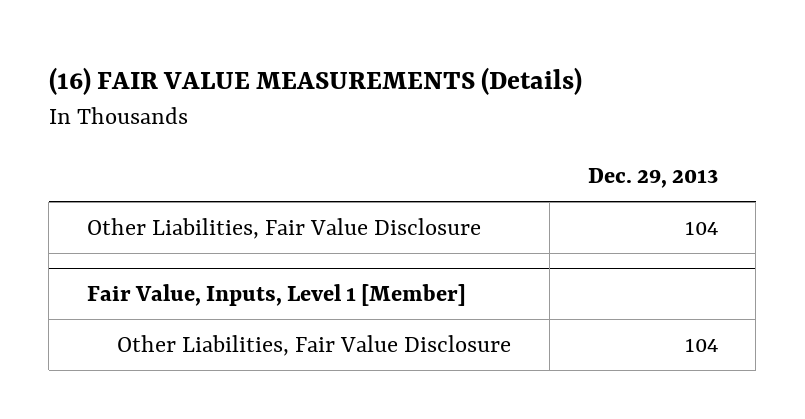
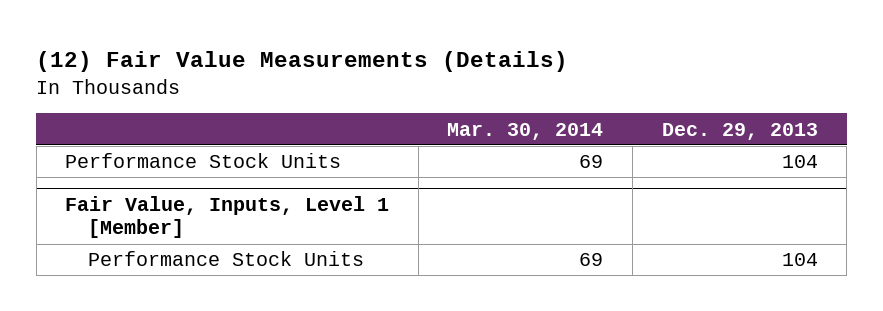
- (16) FAIR VALUE MEASUREMENTS (Details)
+ (12) Fair Value Measurements (Details)
- | Dec. 29, 2013
+ | Mar. 30, 2014 | Dec. 29, 2013
- Other Liabilities, Fair Value Disclosure | 104
+ Performance Stock Units | 69 | 104
@ Fair Value, Inputs, Level 1 [Member]
- Other Liabilities, Fair Value Disclosure | 104
+ Performance Stock Units | 69 | 104

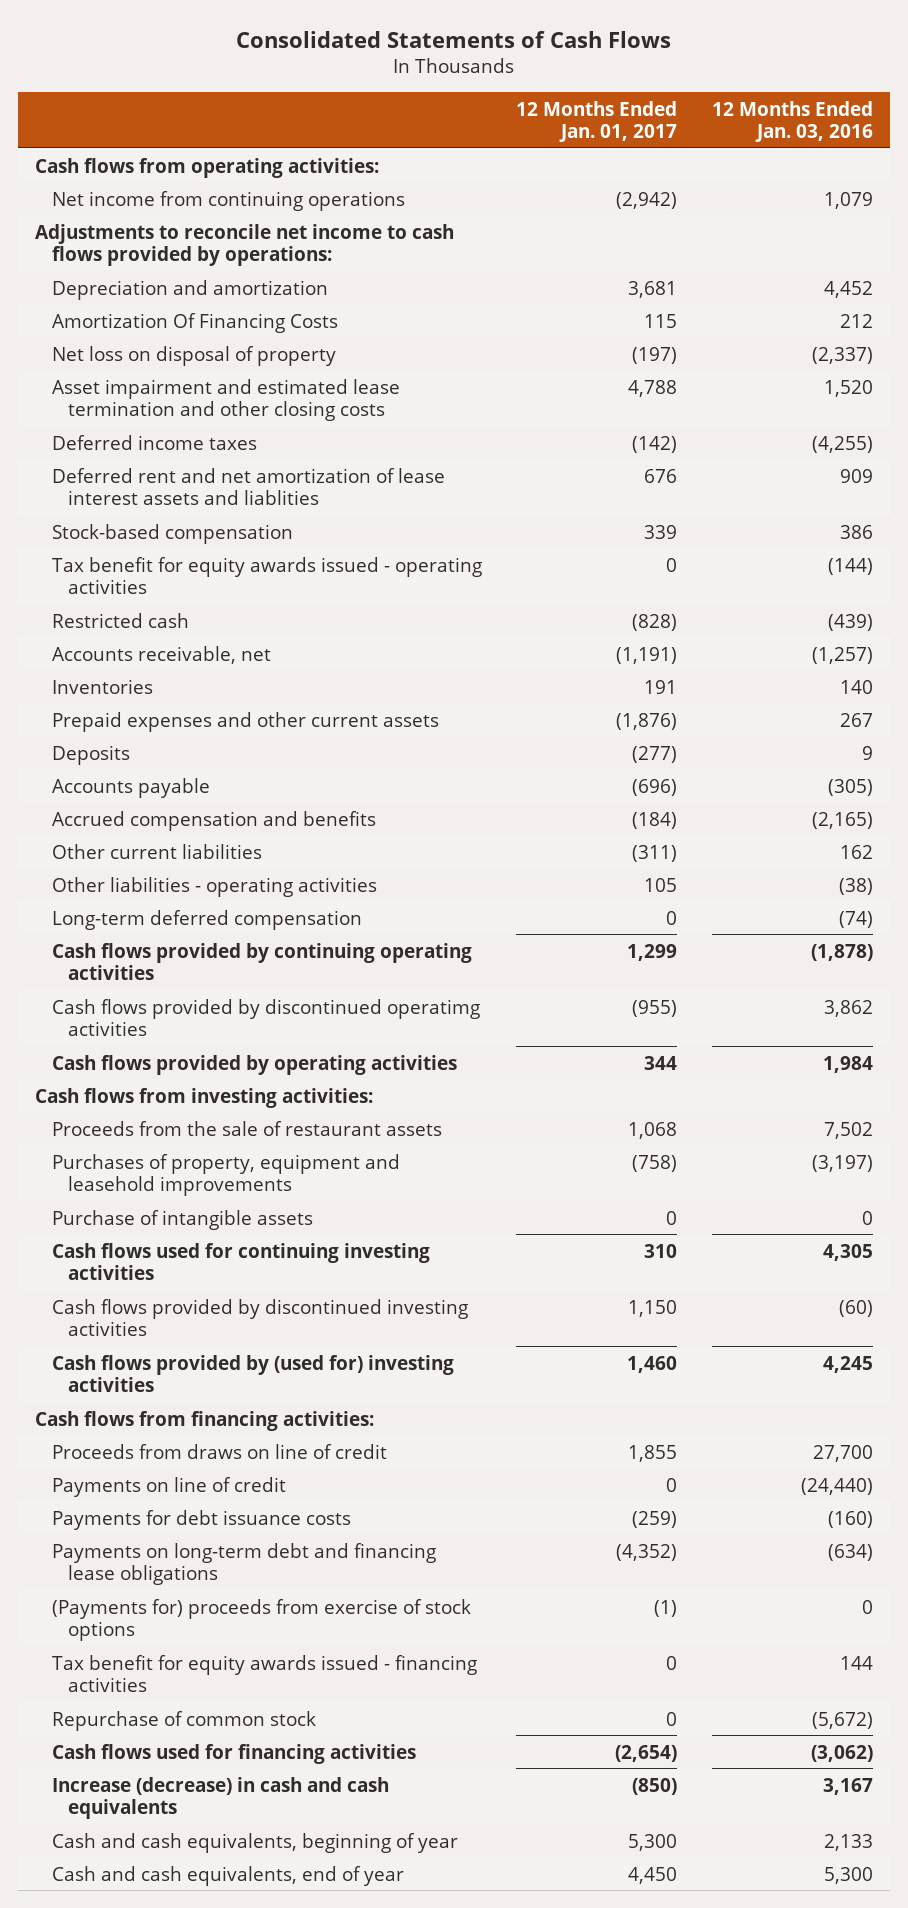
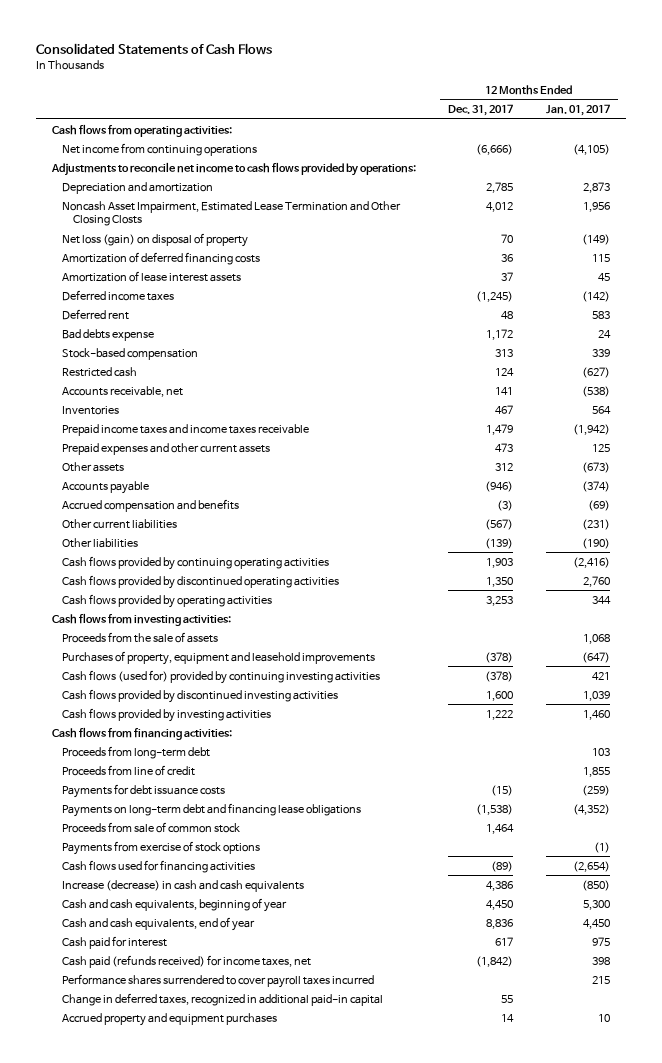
- | 12 Months Ended Jan. 01, 2017 | 12 Months Ended Jan. 03, 2016
+ | 12 Months Ended Dec. 31, 2017 | 12 Months Ended Jan. 01, 2017
- Net income from continuing operations | (2,942) | 1,079
+ Net income from continuing operations | (6,666) | (4,105)
- Depreciation and amortization | 3,681 | 4,452
- Amortization Of Financing Costs | 115 | 212
- Net loss on disposal of property | (197) | (2,337)
- Asset impairment and estimated lease termination and other closing costs | 4,788 | 1,520
+ Depreciation and amortization | 2,785 | 2,873
+ Noncash Asset Impairment, Estimated Lease Termination and Other Closing Closts | 4,012 | 1,956
+ Net loss (gain) on disposal of property | 70 | (149)
+ Amortization of deferred financing costs | 36 | 115
+ Amortization of lease interest assets | 37 | 45
- Deferred rent and net amortization of lease interest assets and liablities | 676 | 909
+ Deferred rent | 48 | 583
+ Bad debts expense | 1,172 | 24
- Tax benefit for equity awards issued - operating activities | 0 | (144)
- Restricted cash | (828) | (439)
- Accounts receivable, net | (1,191) | (1,257)
- Inventories | 191 | 140
- Prepaid expenses and other current assets | (1,876) | 267
- Deposits | (277) | 9
- Accounts payable | (696) | (305)
- Accrued compensation and benefits | (184) | (2,165)
- Other current liabilities | (311) | 162
- Other liabilities - operating activities | 105 | (38)
- Long-term deferred compensation | 0 | (74)
- Cash flows provided by continuing operating activities | 1,299 | (1,878)
- Cash flows provided by discontinued operatimg activities | (955) | 3,862
+ Restricted cash | 124 | (627)
+ Accounts receivable, net | 141 | (538)
+ Inventories | 467 | 564
+ Prepaid income taxes and income taxes receivable | 1,479 | (1,942)
+ Prepaid expenses and other current assets | 473 | 125
+ Other assets | 312 | (673)
+ Accounts payable | (946) | (374)
+ Accrued compensation and benefits | (3) | (69)
+ Other current liabilities | (567) | (231)
+ Other liabilities | (139) | (190)
+ Cash flows provided by continuing operating activities | 1,903 | (2,416)
+ Cash flows provided by discontinued operating activities | 1,350 | 2,760
- Proceeds from the sale of restaurant assets | 1,068 | 7,502
- Purchases of property, equipment and leasehold improvements | (758) | (3,197)
- Purchase of intangible assets | 0 | 0
- Cash flows used for continuing investing activities | 310 | 4,305
- Cash flows provided by discontinued investing activities | 1,150 | (60)
- Cash flows provided by (used for) investing activities | 1,460 | 4,245
+ Proceeds from the sale of assets | | 1,068
+ Purchases of property, equipment and leasehold improvements | (378) | (647)
+ Cash flows (used for) provided by continuing investing activities | (378) | 421
+ Cash flows provided by discontinued investing activities | 1,600 | 1,039
+ Cash flows provided by investing activities | 1,222 | 1,460
- Proceeds from draws on line of credit | 1,855 | 27,700
- Payments on line of credit | 0 | (24,440)
+ Proceeds from long-term debt | | 103
+ Proceeds from line of credit | | 1,855
- (Payments for) proceeds from exercise of stock options | (1) | 0
- Tax benefit for equity awards issued - financing activities | 0 | 144
- Repurchase of common stock | 0 | (5,672)
+ Proceeds from sale of common stock | 1,464 |
+ Payments from exercise of stock options | | (1)
+ Cash paid for interest | 617 | 975
+ Cash paid (refunds received) for income taxes, net | (1,842) | 398
+ Performance shares surrendered to cover payroll taxes incurred | | 215
+ Change in deferred taxes, recognized in additional paid-in capital | 55 |
+ Accrued property and equipment purchases | 14 | 10

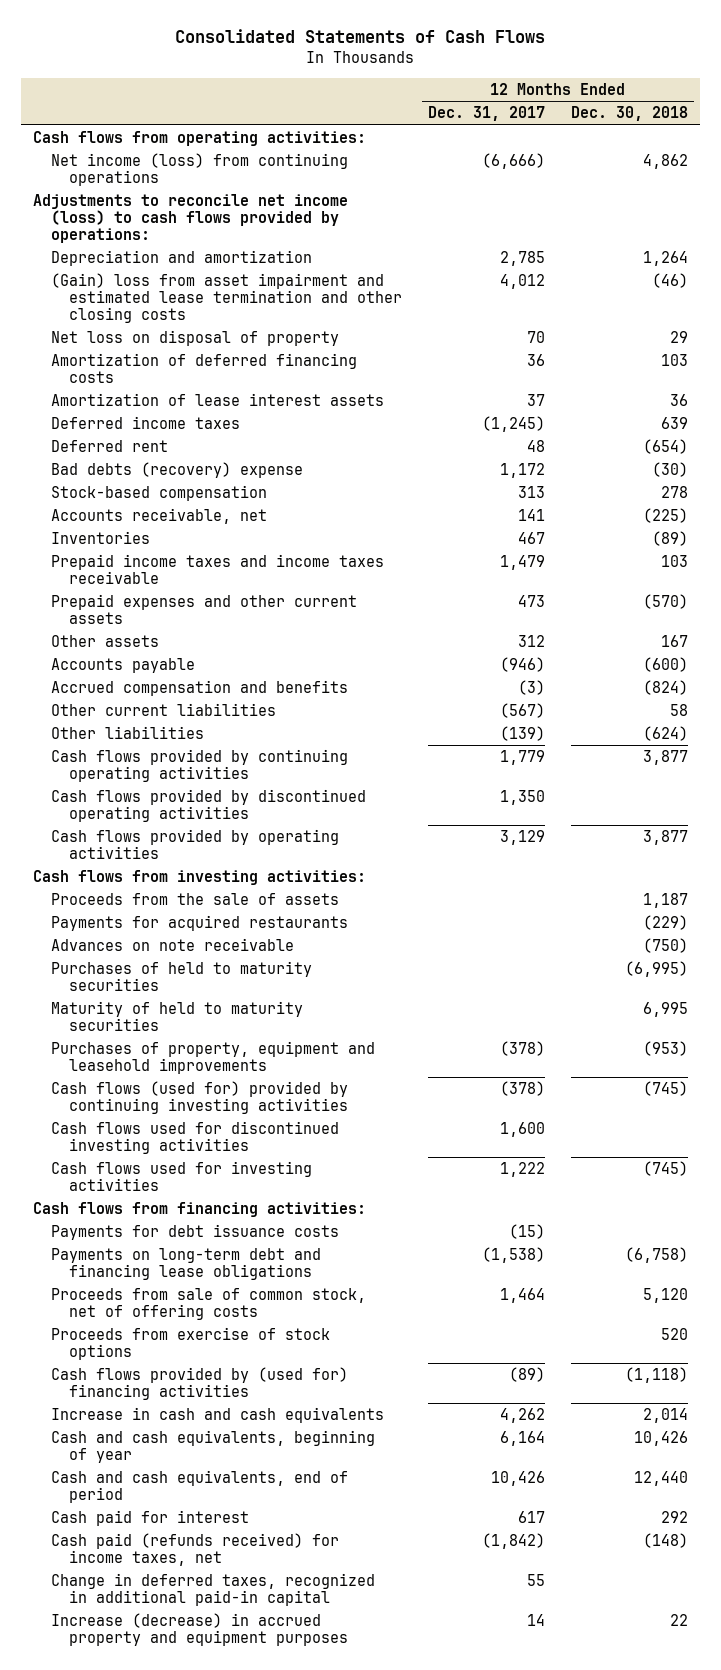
- | 12 Months Ended Dec. 31, 2017 | 12 Months Ended Jan. 01, 2017
+ | 12 Months Ended Dec. 31, 2017 | 12 Months Ended Dec. 30, 2018
- Net income from continuing operations | (6,666) | (4,105)
- Adjustments to reconcile net income to cash flows provided by operations:
+ Net income (loss) from continuing operations | (6,666) | 4,862
+ Adjustments to reconcile net income (loss) to cash flows provided by operations:
- Noncash Asset Impairment, Estimated Lease Termination and Other Closing Closts | 4,012 | 1,956
- Net loss (gain) on disposal of property | 70 | (149)
+ (Gain) loss from asset impairment and estimated lease termination and other closing costs | 4,012 | (46)
+ Net loss on disposal of property | 70 | 29
- Bad debts expense | 1,172 | 24
+ Bad debts (recovery) expense | 1,172 | (30)
- Restricted cash | 124 | (627)
- Cash flows provided by continuing operating activities | 1,903 | (2,416)
+ Cash flows provided by continuing operating activities | 1,779 | 3,877
- Cash flows provided by operating activities | 3,253 | 344
+ Cash flows provided by operating activities | 3,129 | 3,877
+ Payments for acquired restaurants | | (229)
+ Advances on note receivable | | (750)
+ Purchases of held to maturity securities | | (6,995)
+ Maturity of held to maturity securities | | 6,995
- Cash flows provided by discontinued investing activities | 1,600 | 1,039
- Cash flows provided by investing activities | 1,222 | 1,460
+ Cash flows used for discontinued investing activities | 1,600 |
+ Cash flows used for investing activities | 1,222 | (745)
- Proceeds from long-term debt | | 103
- Proceeds from line of credit | | 1,855
- Proceeds from sale of common stock | 1,464 |
- Payments from exercise of stock options | | (1)
- Cash flows used for financing activities | (89) | (2,654)
- Increase (decrease) in cash and cash equivalents | 4,386 | (850)
- Cash and cash equivalents, beginning of year | 4,450 | 5,300
- Cash and cash equivalents, end of year | 8,836 | 4,450
+ Proceeds from sale of common stock, net of offering costs | 1,464 | 5,120
+ Proceeds from exercise of stock options | | 520
+ Cash flows provided by (used for) financing activities | (89) | (1,118)
+ Increase in cash and cash equivalents | 4,262 | 2,014
+ Cash and cash equivalents, beginning of year | 6,164 | 10,426
+ Cash and cash equivalents, end of period | 10,426 | 12,440
- Performance shares surrendered to cover payroll taxes incurred | | 215
- Accrued property and equipment purchases | 14 | 10
+ Increase (decrease) in accrued property and equipment purposes | 14 | 22

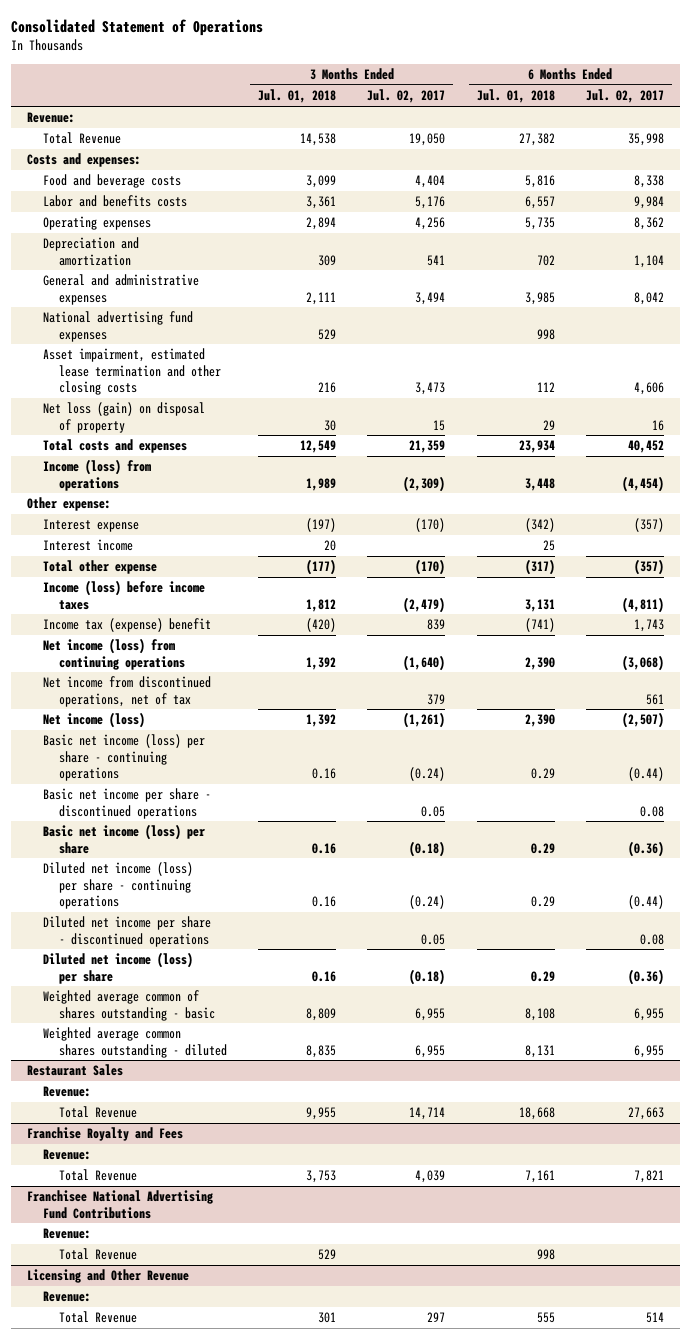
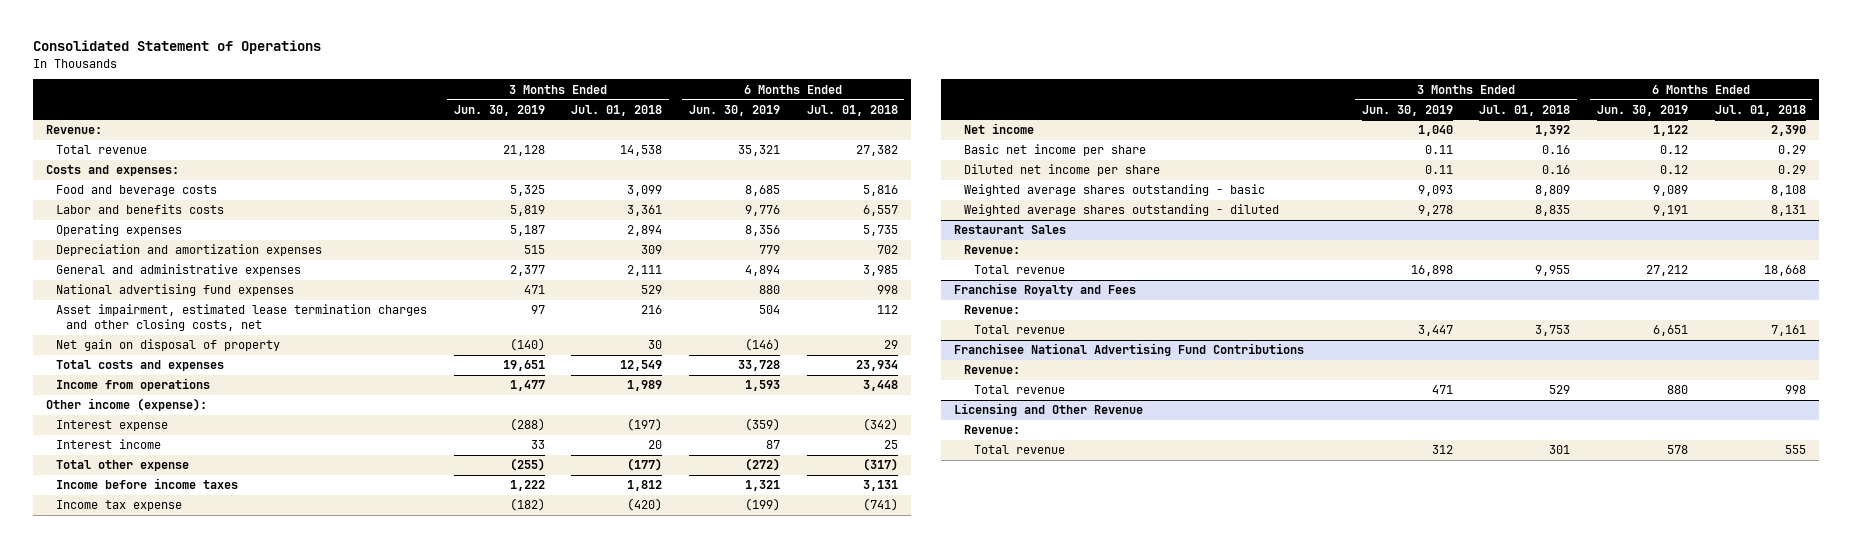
- | 3 Months Ended Jul. 01, 2018 | 3 Months Ended Jul. 02, 2017 | 6 Months Ended Jul. 01, 2018 | 6 Months Ended Jul. 02, 2017
+ | 3 Months Ended Jun. 30, 2019 | 3 Months Ended Jul. 01, 2018 | 6 Months Ended Jun. 30, 2019 | 6 Months Ended Jul. 01, 2018
- Total Revenue | 14,538 | 19,050 | 27,382 | 35,998
+ Total revenue | 21,128 | 14,538 | 35,321 | 27,382
- Depreciation and amortization | 309 | 541 | 702 | 1,104
+ Depreciation and amortization expenses | 515 | 309 | 779 | 702
- Asset impairment, estimated lease termination and other closing costs | 216 | 3,473 | 112 | 4,606
- Net loss (gain) on disposal of property | 30 | 15 | 29 | 16
+ Asset impairment, estimated lease termination charges and other closing costs, net | 97 | 216 | 504 | 112
+ Net gain on disposal of property | (140) | 30 | (146) | 29
- Income (loss) from operations | 1,989 | (2,309) | 3,448 | (4,454)
- Other expense:
+ Income from operations | 1,477 | 1,989 | 1,593 | 3,448
+ Other income (expense):
- Income (loss) before income taxes | 1,812 | (2,479) | 3,131 | (4,811)
- Income tax (expense) benefit | (420) | 839 | (741) | 1,743
- Net income (loss) from continuing operations | 1,392 | (1,640) | 2,390 | (3,068)
- Net income from discontinued operations, net of tax | | 379 | | 561
- Net income (loss) | 1,392 | (1,261) | 2,390 | (2,507)
- Basic net income (loss) per share - continuing operations | 0.16 | (0.24) | 0.29 | (0.44)
- Basic net income per share - discontinued operations | | 0.05 | | 0.08
- Basic net income (loss) per share | 0.16 | (0.18) | 0.29 | (0.36)
- Diluted net income (loss) per share - continuing operations | 0.16 | (0.24) | 0.29 | (0.44)
- Diluted net income per share - discontinued operations | | 0.05 | | 0.08
- Diluted net income (loss) per share | 0.16 | (0.18) | 0.29 | (0.36)
- Weighted average common of shares outstanding - basic | 8,809 | 6,955 | 8,108 | 6,955
- Weighted average common shares outstanding - diluted | 8,835 | 6,955 | 8,131 | 6,955
+ Income before income taxes | 1,222 | 1,812 | 1,321 | 3,131
+ Income tax expense | (182) | (420) | (199) | (741)
+ Net income | 1,040 | 1,392 | 1,122 | 2,390
+ Basic net income per share | 0.11 | 0.16 | 0.12 | 0.29
+ Diluted net income per share | 0.11 | 0.16 | 0.12 | 0.29
+ Weighted average shares outstanding - basic | 9,093 | 8,809 | 9,089 | 8,108
+ Weighted average shares outstanding - diluted | 9,278 | 8,835 | 9,191 | 8,131
@ Restaurant Sales
- Total Revenue | 9,955 | 14,714 | 18,668 | 27,663
+ Total revenue | 16,898 | 9,955 | 27,212 | 18,668
@ Franchise Royalty and Fees
- Total Revenue | 3,753 | 4,039 | 7,161 | 7,821
+ Total revenue | 3,447 | 3,753 | 6,651 | 7,161
@ Franchisee National Advertising Fund Contributions
- Total Revenue | 529 | | 998 |
+ Total revenue | 471 | 529 | 880 | 998
@ Licensing and Other Revenue
- Total Revenue | 301 | 297 | 555 | 514
+ Total revenue | 312 | 301 | 578 | 555

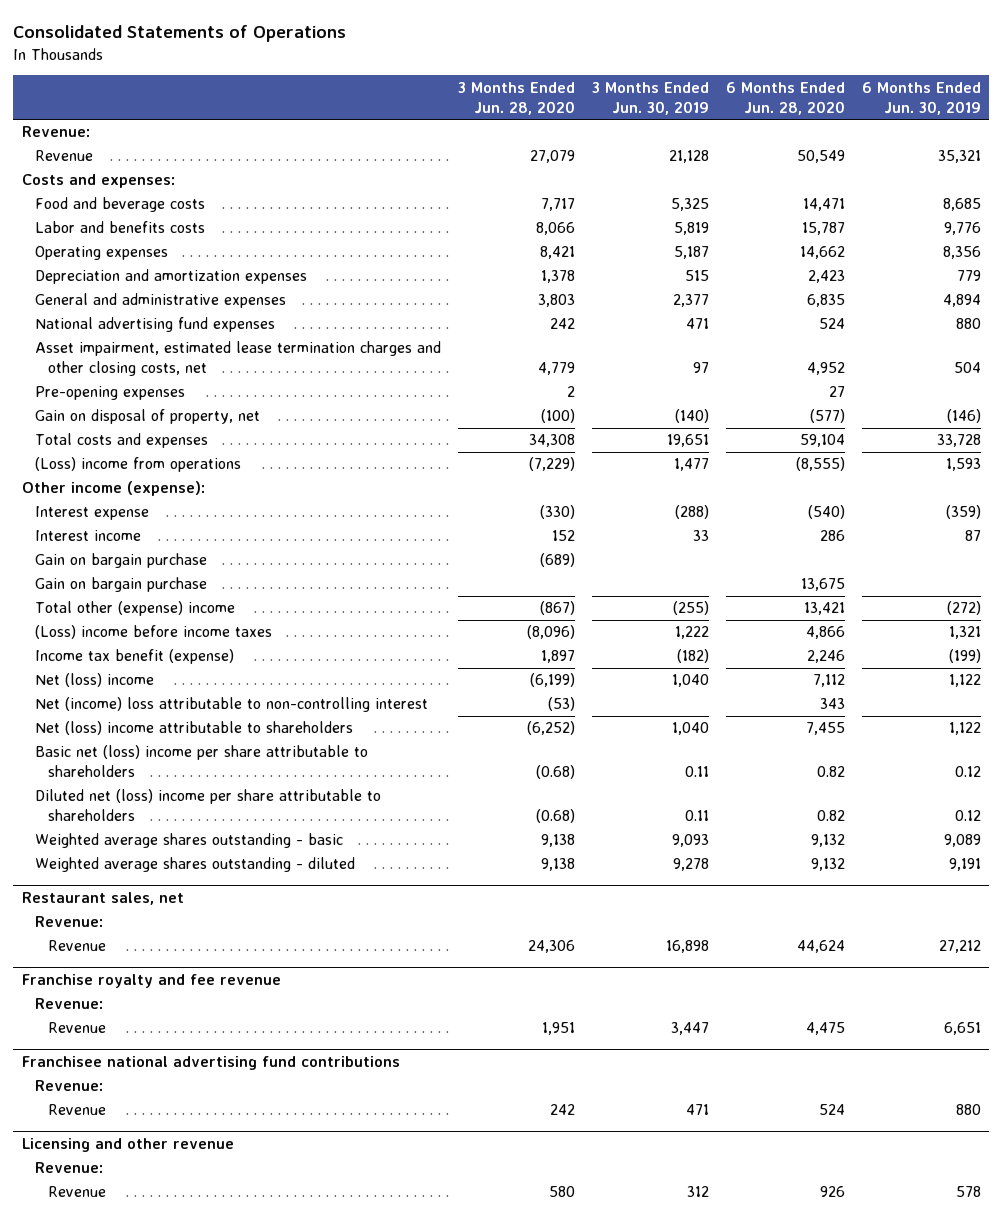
- Consolidated Statement of Operations
+ Consolidated Statements of Operations
- | 3 Months Ended Jun. 30, 2019 | 3 Months Ended Jul. 01, 2018 | 6 Months Ended Jun. 30, 2019 | 6 Months Ended Jul. 01, 2018
+ | 3 Months Ended Jun. 28, 2020 | 3 Months Ended Jun. 30, 2019 | 6 Months Ended Jun. 28, 2020 | 6 Months Ended Jun. 30, 2019
- Total revenue | 21,128 | 14,538 | 35,321 | 27,382
+ Revenue | 27,079 | 21,128 | 50,549 | 35,321
- Net gain on disposal of property | (140) | 30 | (146) | 29
+ Pre-opening expenses | 2 | | 27 |
+ Gain on disposal of property, net | (100) | (140) | (577) | (146)
- Income from operations | 1,477 | 1,989 | 1,593 | 3,448
+ (Loss) income from operations | (7,229) | 1,477 | (8,555) | 1,593
- Total other expense | (255) | (177) | (272) | (317)
- Income before income taxes | 1,222 | 1,812 | 1,321 | 3,131
- Income tax expense | (182) | (420) | (199) | (741)
- Net income | 1,040 | 1,392 | 1,122 | 2,390
- Basic net income per share | 0.11 | 0.16 | 0.12 | 0.29
- Diluted net income per share | 0.11 | 0.16 | 0.12 | 0.29
+ Gain on bargain purchase | (689) | | |
+ Gain on bargain purchase | | | 13,675 |
+ Total other (expense) income | (867) | (255) | 13,421 | (272)
+ (Loss) income before income taxes | (8,096) | 1,222 | 4,866 | 1,321
+ Income tax benefit (expense) | 1,897 | (182) | 2,246 | (199)
+ Net (loss) income | (6,199) | 1,040 | 7,112 | 1,122
+ Net (income) loss attributable to non-controlling interest | (53) | | 343 |
+ Net (loss) income attributable to shareholders | (6,252) | 1,040 | 7,455 | 1,122
+ Basic net (loss) income per share attributable to shareholders | (0.68) | 0.11 | 0.82 | 0.12
+ Diluted net (loss) income per share attributable to shareholders | (0.68) | 0.11 | 0.82 | 0.12
- Restaurant Sales
+ Restaurant sales, net
- Total revenue | 16,898 | 9,955 | 27,212 | 18,668
- Franchise Royalty and Fees
+ Revenue | 24,306 | 16,898 | 44,624 | 27,212
+ Franchise royalty and fee revenue
- Total revenue | 3,447 | 3,753 | 6,651 | 7,161
- Franchisee National Advertising Fund Contributions
+ Revenue | 1,951 | 3,447 | 4,475 | 6,651
+ Franchisee national advertising fund contributions
- Total revenue | 471 | 529 | 880 | 998
- Licensing and Other Revenue
+ Revenue | 242 | 471 | 524 | 880
+ Licensing and other revenue
- Total revenue | 312 | 301 | 578 | 555
+ Revenue | 580 | 312 | 926 | 578

